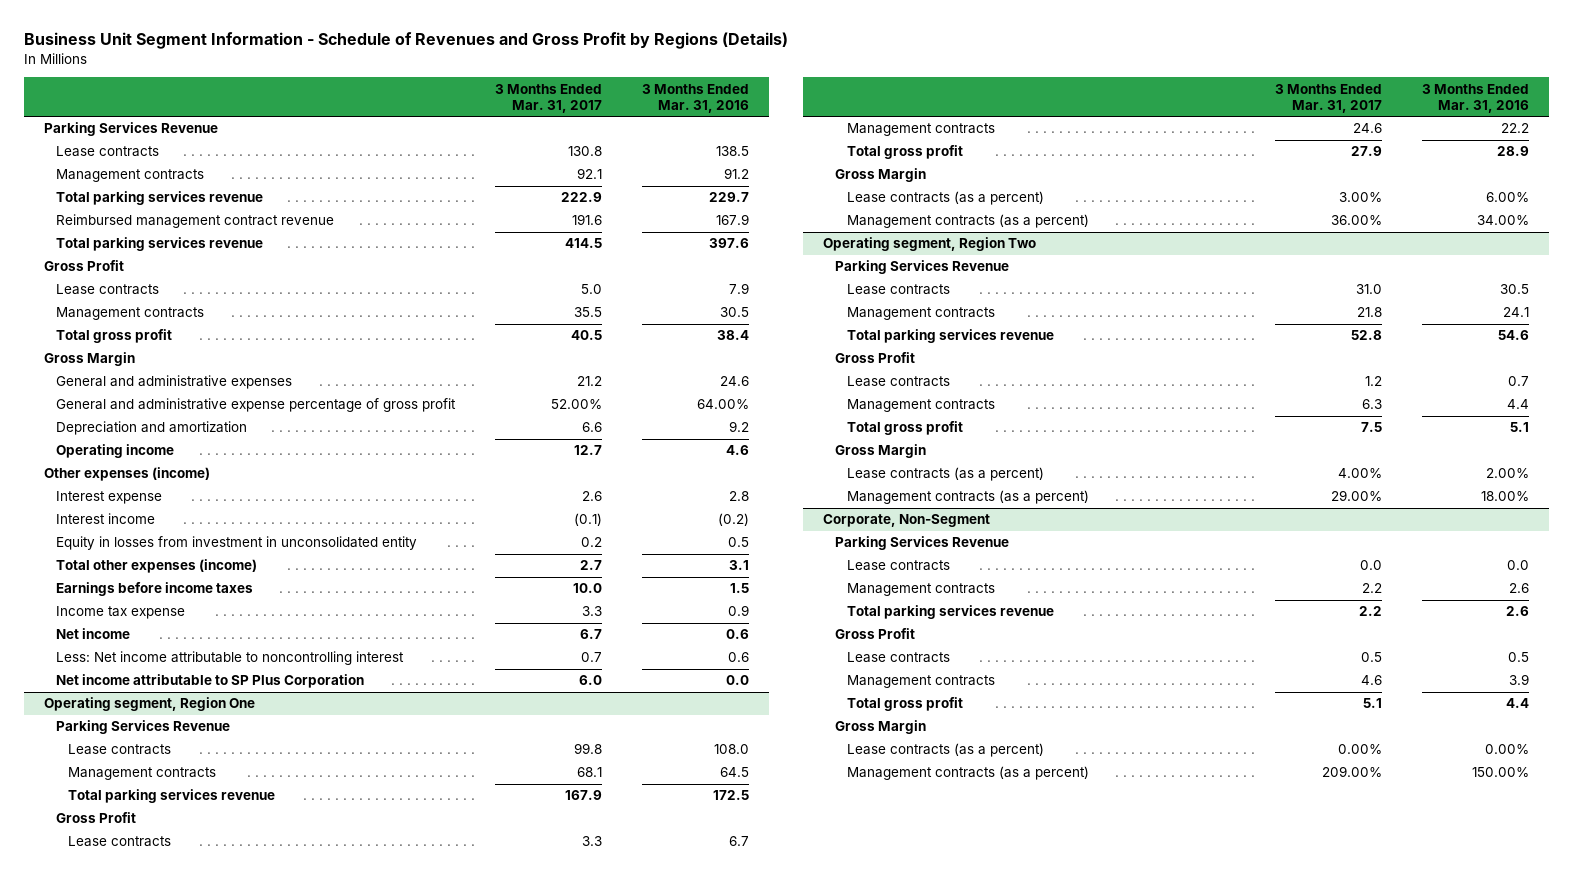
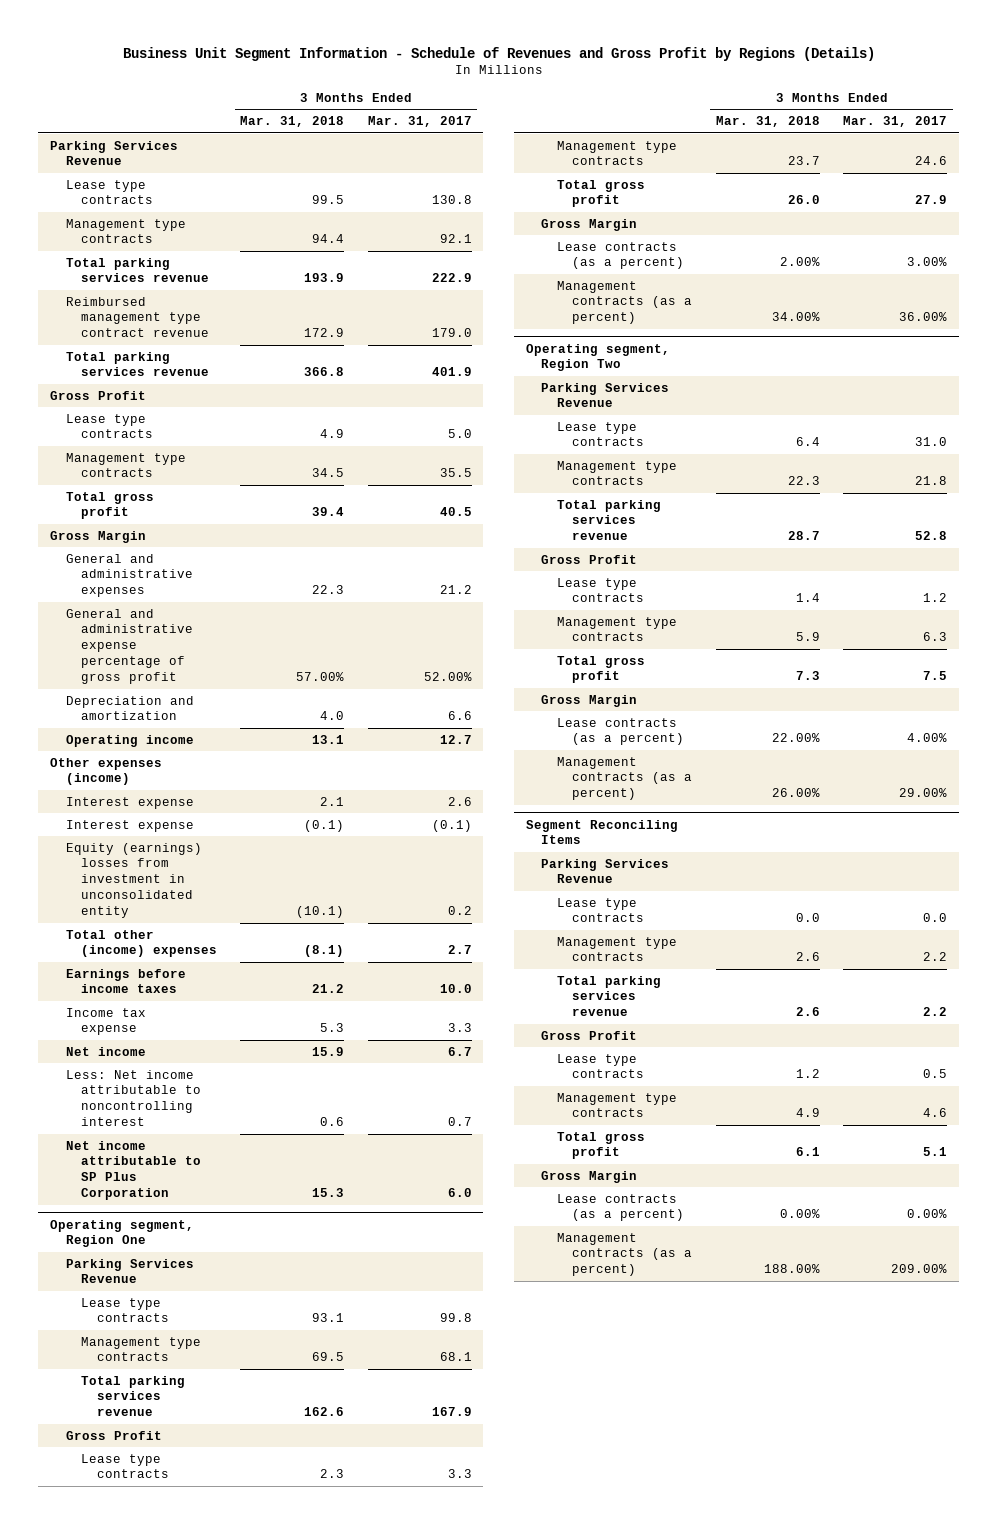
- | 3 Months Ended Mar. 31, 2017 | 3 Months Ended Mar. 31, 2016
+ | 3 Months Ended Mar. 31, 2018 | 3 Months Ended Mar. 31, 2017
- Lease contracts | 130.8 | 138.5
- Management contracts | 92.1 | 91.2
+ Lease type contracts | 99.5 | 130.8
+ Management type contracts | 94.4 | 92.1
- Reimbursed management contract revenue | 191.6 | 167.9
- Total parking services revenue | 414.5 | 397.6
+ Reimbursed management type contract revenue | 172.9 | 179.0
+ Total parking services revenue | 366.8 | 401.9
- Lease contracts | 5.0 | 7.9
- Management contracts | 35.5 | 30.5
+ Lease type contracts | 4.9 | 5.0
+ Management type contracts | 34.5 | 35.5
- Interest income | (0.1) | (0.2)
- Equity in losses from investment in unconsolidated entity | 0.2 | 0.5
- Total other expenses (income) | 2.7 | 3.1
+ Interest expense | (0.1) | (0.1)
+ Equity (earnings) losses from investment in unconsolidated entity | (10.1) | 0.2
+ Total other (income) expenses | (8.1) | 2.7
@ Operating segment, Region One
- Lease contracts | 99.8 | 108.0
- Management contracts | 68.1 | 64.5
+ Lease type contracts | 93.1 | 99.8
+ Management type contracts | 69.5 | 68.1
- Lease contracts | 3.3 | 6.7
- Management contracts | 24.6 | 22.2
+ Lease type contracts | 2.3 | 3.3
+ Management type contracts | 23.7 | 24.6
@ Operating segment, Region Two
- Lease contracts | 31.0 | 30.5
- Management contracts | 21.8 | 24.1
+ Lease type contracts | 6.4 | 31.0
+ Management type contracts | 22.3 | 21.8
- Lease contracts | 1.2 | 0.7
- Management contracts | 6.3 | 4.4
+ Lease type contracts | 1.4 | 1.2
+ Management type contracts | 5.9 | 6.3
- Corporate, Non-Segment
+ Segment Reconciling Items
- Lease contracts | 0.0 | 0.0
- Management contracts | 2.2 | 2.6
+ Lease type contracts | 0.0 | 0.0
+ Management type contracts | 2.6 | 2.2
- Lease contracts | 0.5 | 0.5
- Management contracts | 4.6 | 3.9
+ Lease type contracts | 1.2 | 0.5
+ Management type contracts | 4.9 | 4.6

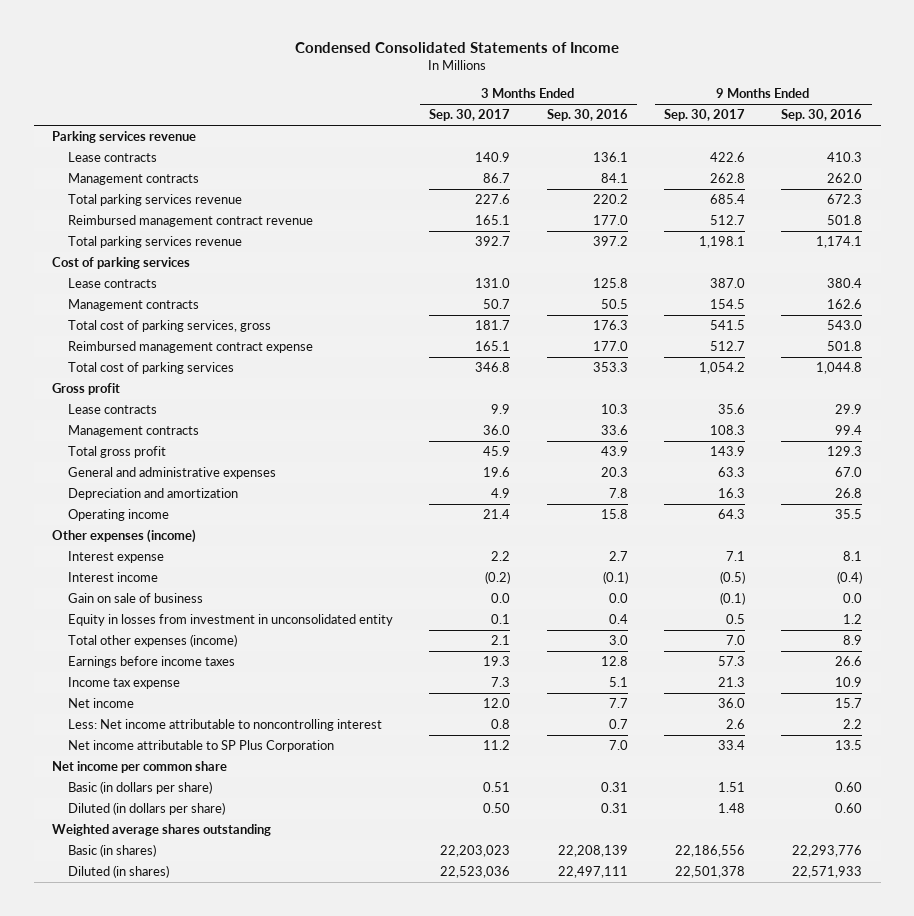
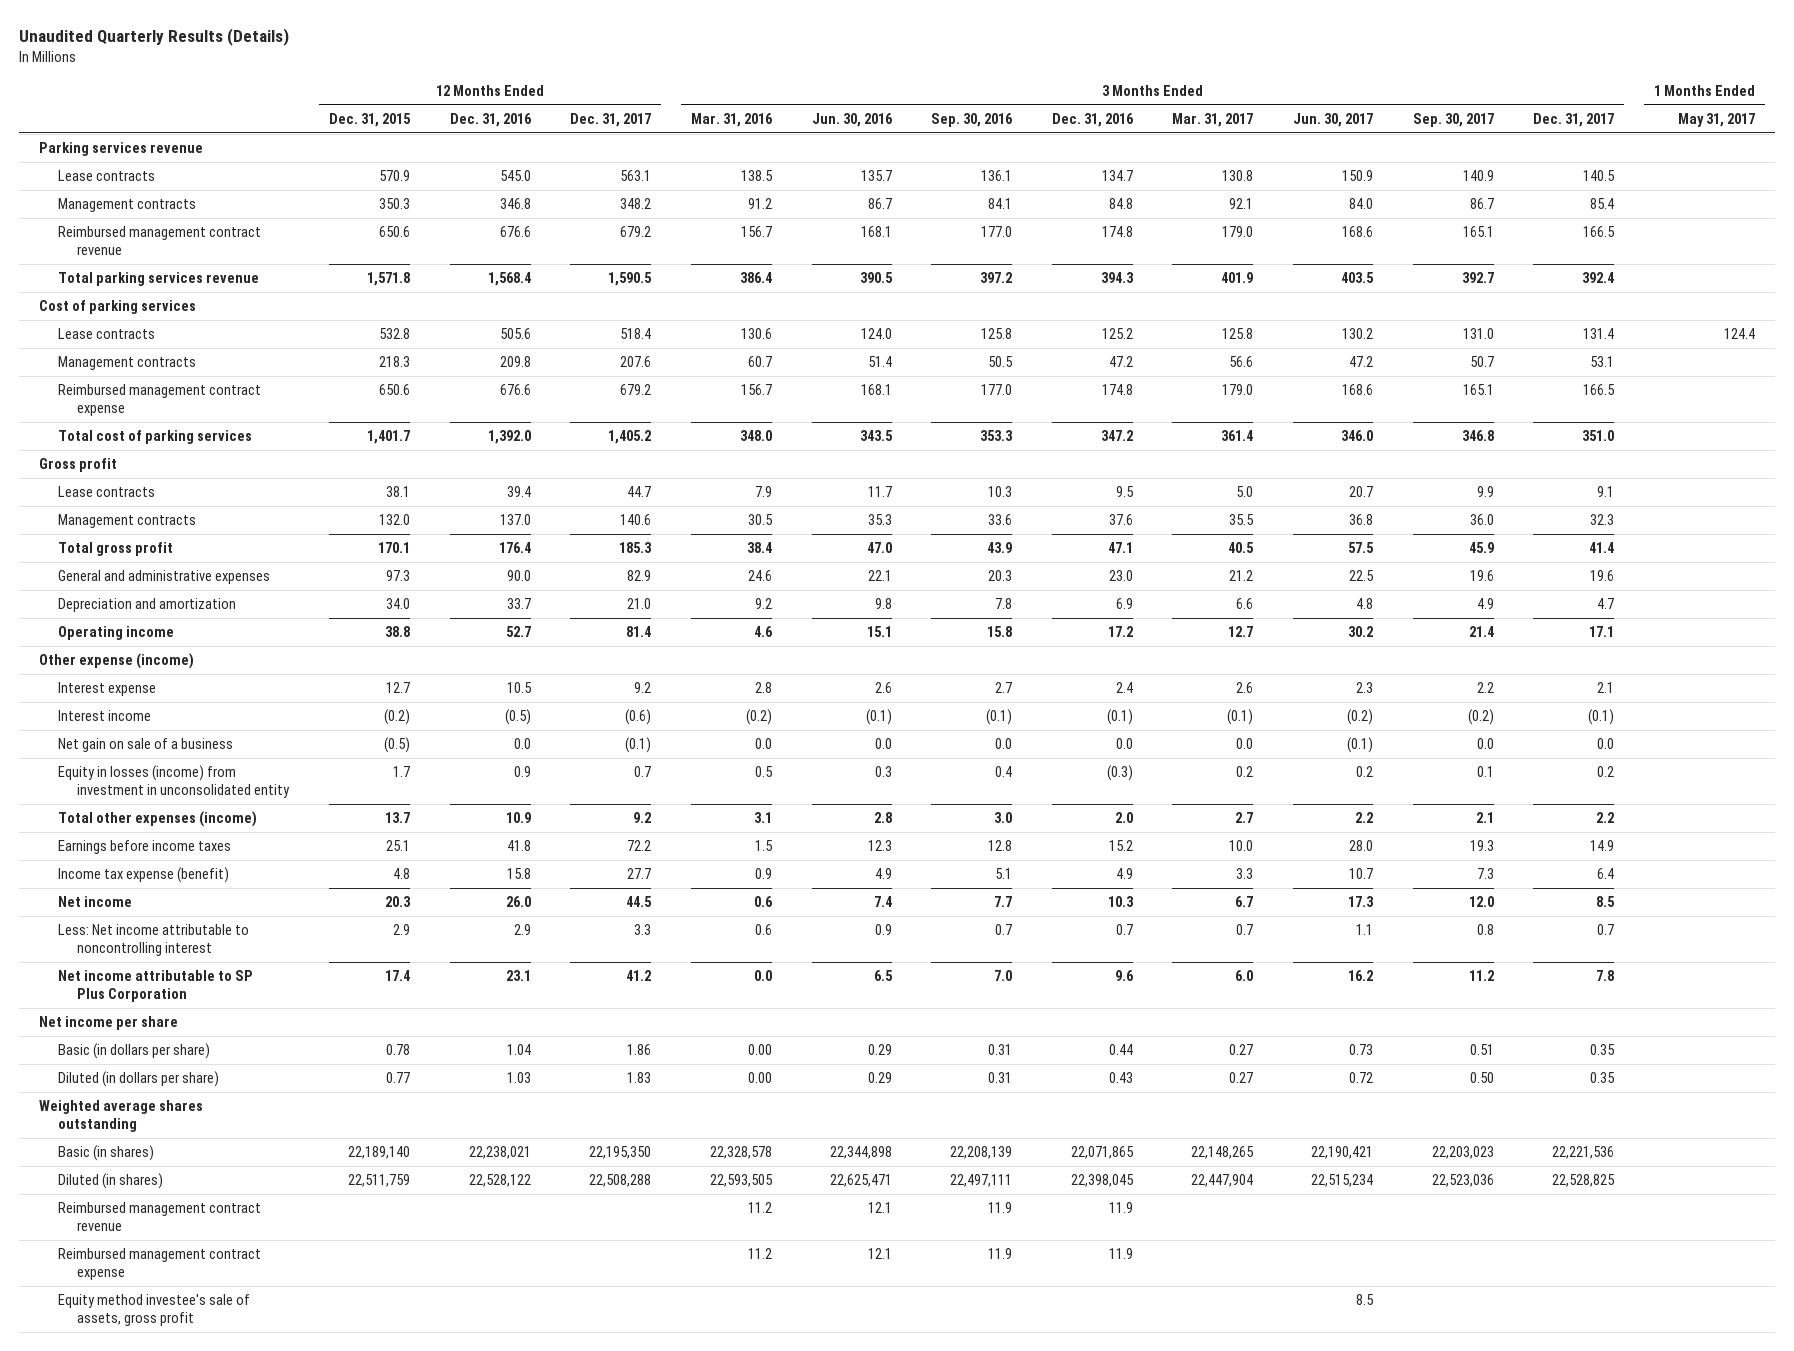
- Condensed Consolidated Statements of Income
+ Unaudited Quarterly Results (Details)
- | 3 Months Ended Sep. 30, 2017 | 3 Months Ended Sep. 30, 2016 | 9 Months Ended Sep. 30, 2017 | 9 Months Ended Sep. 30, 2016
+ | 12 Months Ended Dec. 31, 2015 | 12 Months Ended Dec. 31, 2016 | 12 Months Ended Dec. 31, 2017 | 3 Months Ended Mar. 31, 2016 | 3 Months Ended Jun. 30, 2016 | 3 Months Ended Sep. 30, 2016 | 3 Months Ended Dec. 31, 2016 | 3 Months Ended Mar. 31, 2017 | 3 Months Ended Jun. 30, 2017 | 3 Months Ended Sep. 30, 2017 | 3 Months Ended Dec. 31, 2017 | 1 Months Ended May 31, 2017
- Total parking services revenue | 227.6 | 220.2 | 685.4 | 672.3
- Total cost of parking services, gross | 181.7 | 176.3 | 541.5 | 543.0
- Other expenses (income)
+ Other expense (income)
- Gain on sale of business | 0.0 | 0.0 | (0.1) | 0.0
- Equity in losses from investment in unconsolidated entity | 0.1 | 0.4 | 0.5 | 1.2
+ Net gain on sale of a business | (0.5) | 0.0 | (0.1) | 0.0 | 0.0 | 0.0 | 0.0 | 0.0 | (0.1) | 0.0 | 0.0 |
+ Equity in losses (income) from investment in unconsolidated entity | 1.7 | 0.9 | 0.7 | 0.5 | 0.3 | 0.4 | (0.3) | 0.2 | 0.2 | 0.1 | 0.2 |
- Income tax expense | 7.3 | 5.1 | 21.3 | 10.9
+ Income tax expense (benefit) | 4.8 | 15.8 | 27.7 | 0.9 | 4.9 | 5.1 | 4.9 | 3.3 | 10.7 | 7.3 | 6.4 |
- Net income per common share
+ Net income per share
+ Reimbursed management contract revenue | | | | 11.2 | 12.1 | 11.9 | 11.9 | | | | |
+ Reimbursed management contract expense | | | | 11.2 | 12.1 | 11.9 | 11.9 | | | | |
+ Equity method investee's sale of assets, gross profit | | | | | | | | | 8.5 | | |

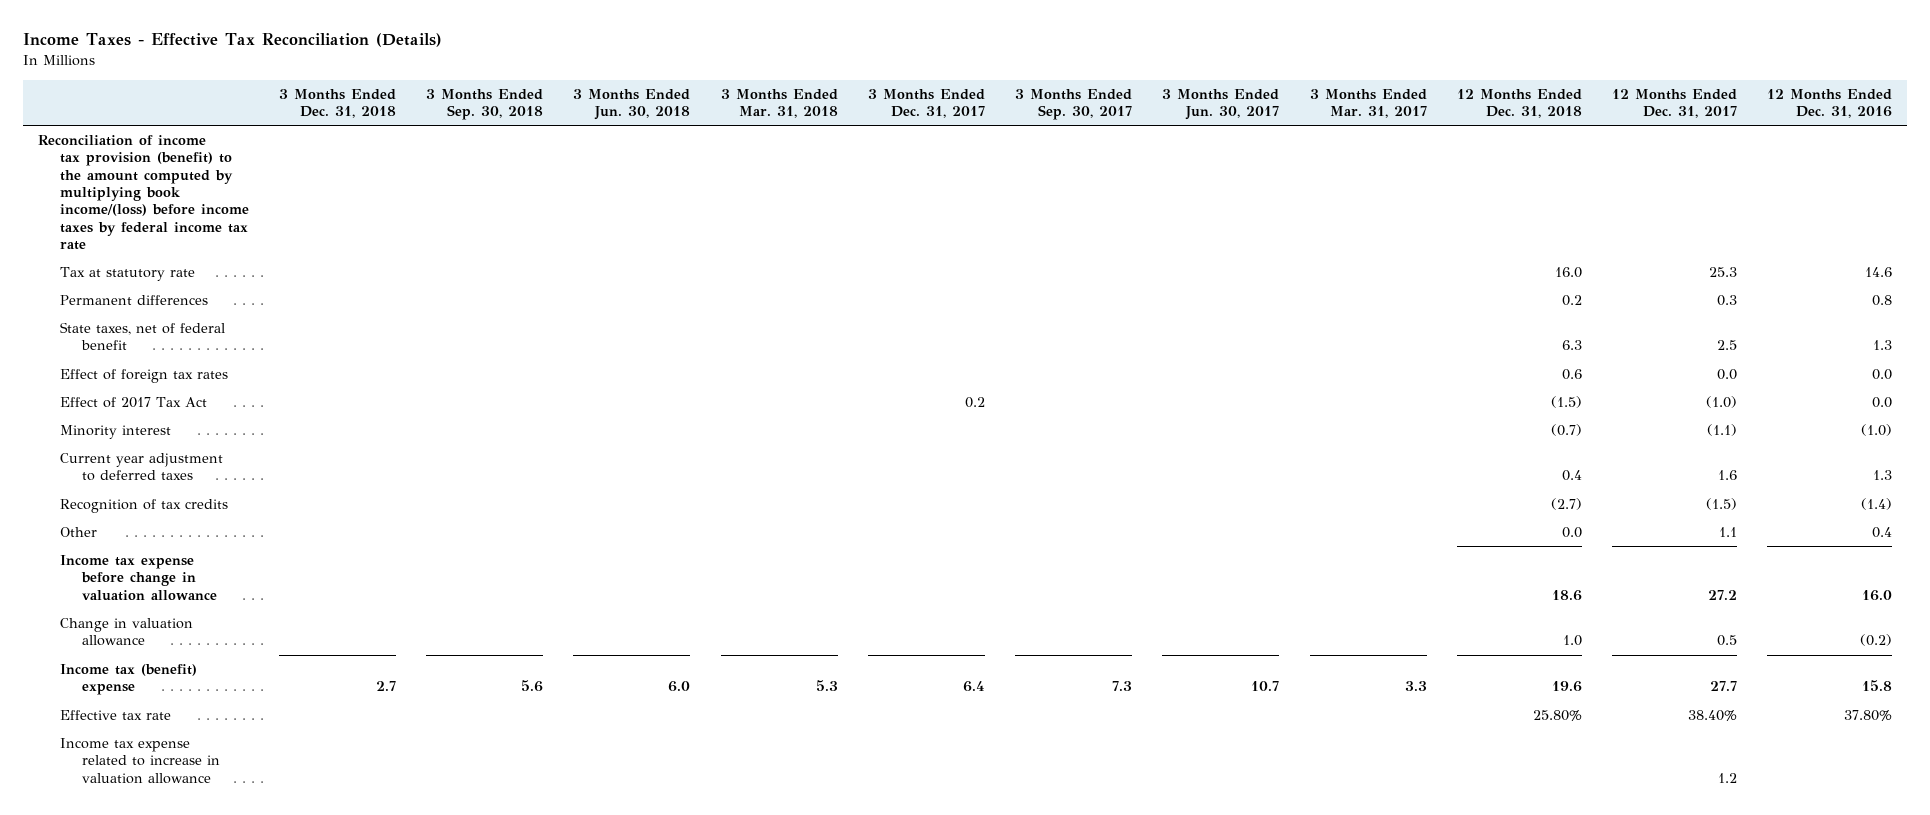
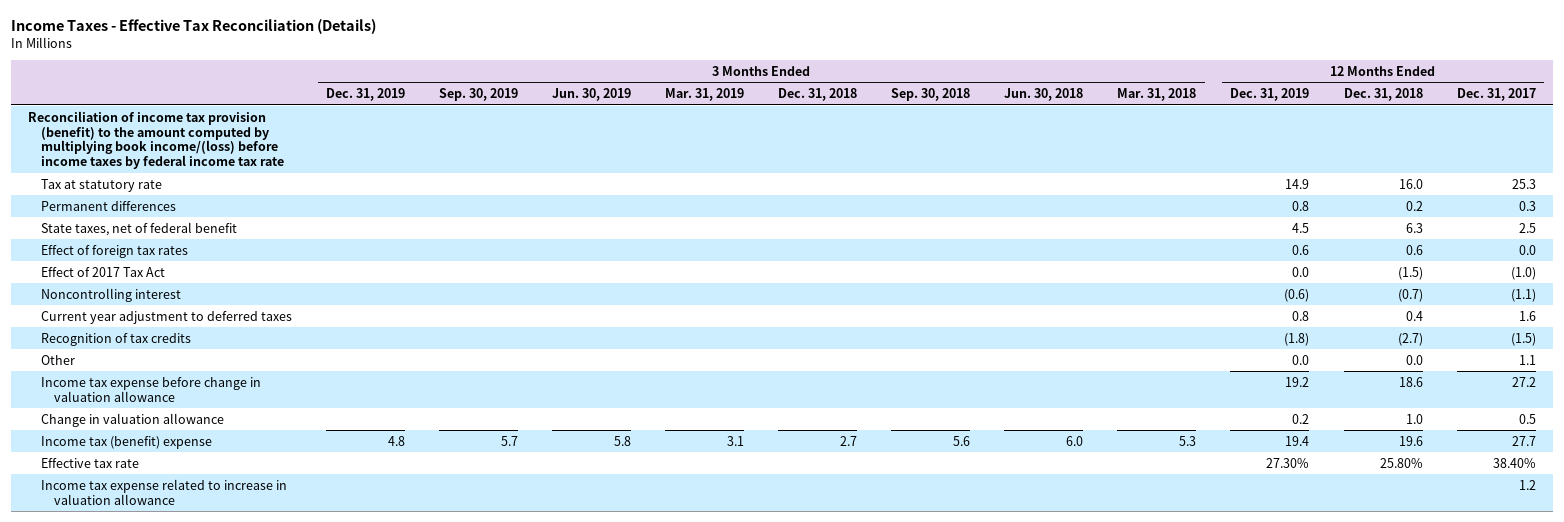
- | 3 Months Ended Dec. 31, 2018 | 3 Months Ended Sep. 30, 2018 | 3 Months Ended Jun. 30, 2018 | 3 Months Ended Mar. 31, 2018 | 3 Months Ended Dec. 31, 2017 | 3 Months Ended Sep. 30, 2017 | 3 Months Ended Jun. 30, 2017 | 3 Months Ended Mar. 31, 2017 | 12 Months Ended Dec. 31, 2018 | 12 Months Ended Dec. 31, 2017 | 12 Months Ended Dec. 31, 2016
+ | 3 Months Ended Dec. 31, 2019 | 3 Months Ended Sep. 30, 2019 | 3 Months Ended Jun. 30, 2019 | 3 Months Ended Mar. 31, 2019 | 3 Months Ended Dec. 31, 2018 | 3 Months Ended Sep. 30, 2018 | 3 Months Ended Jun. 30, 2018 | 3 Months Ended Mar. 31, 2018 | 12 Months Ended Dec. 31, 2019 | 12 Months Ended Dec. 31, 2018 | 12 Months Ended Dec. 31, 2017
- Minority interest | | | | | | | | | (0.7) | (1.1) | (1.0)
+ Noncontrolling interest | | | | | | | | | (0.6) | (0.7) | (1.1)

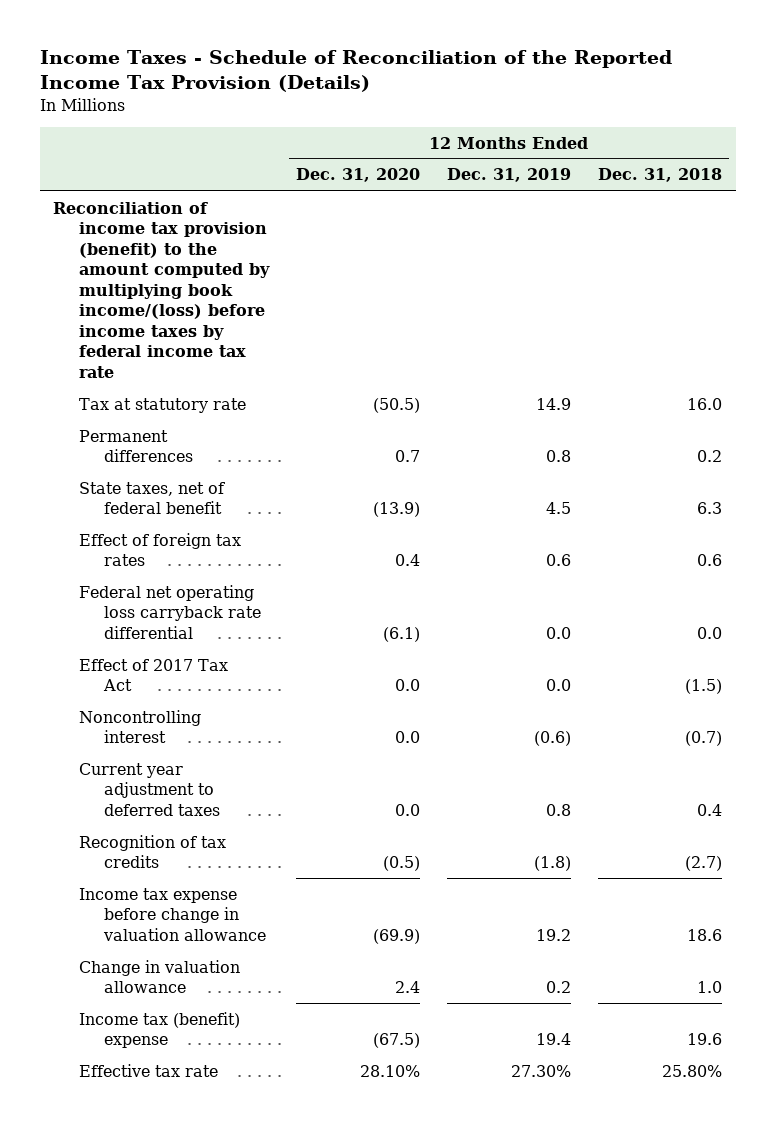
- Income Taxes - Effective Tax Reconciliation (Details)
+ Income Taxes - Schedule of Reconciliation of the Reported Income Tax Provision (Details)
- | 3 Months Ended Dec. 31, 2019 | 3 Months Ended Sep. 30, 2019 | 3 Months Ended Jun. 30, 2019 | 3 Months Ended Mar. 31, 2019 | 3 Months Ended Dec. 31, 2018 | 3 Months Ended Sep. 30, 2018 | 3 Months Ended Jun. 30, 2018 | 3 Months Ended Mar. 31, 2018 | 12 Months Ended Dec. 31, 2019 | 12 Months Ended Dec. 31, 2018 | 12 Months Ended Dec. 31, 2017
+ | 12 Months Ended Dec. 31, 2020 | 12 Months Ended Dec. 31, 2019 | 12 Months Ended Dec. 31, 2018
+ Federal net operating loss carryback rate differential | (6.1) | 0.0 | 0.0
- Other | | | | | | | | | 0.0 | 0.0 | 1.1
- Income tax expense related to increase in valuation allowance | | | | | | | | | | | 1.2

